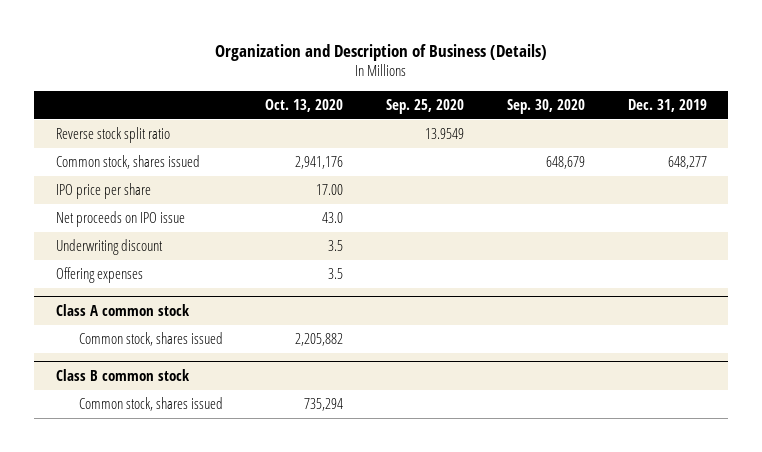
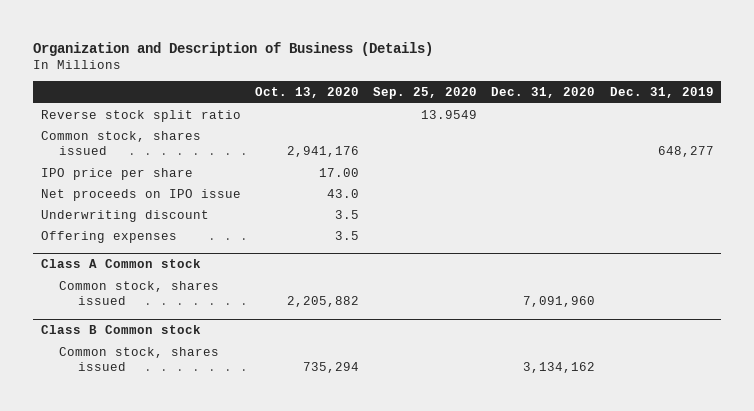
- | Oct. 13, 2020 | Sep. 25, 2020 | Sep. 30, 2020 | Dec. 31, 2019
+ | Oct. 13, 2020 | Sep. 25, 2020 | Dec. 31, 2020 | Dec. 31, 2019
- Class A common stock
+ Class A Common stock
- Class B common stock
+ Class B Common stock

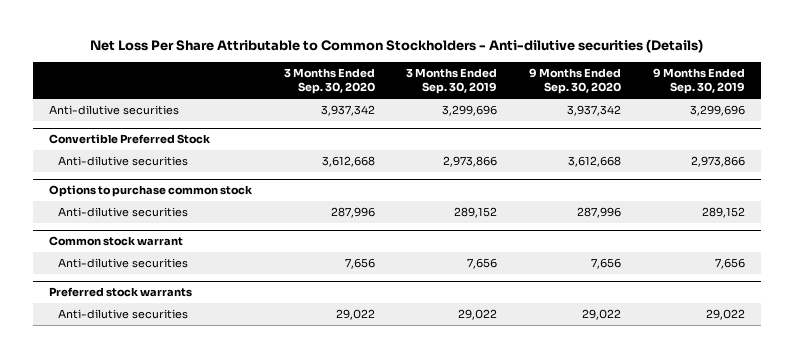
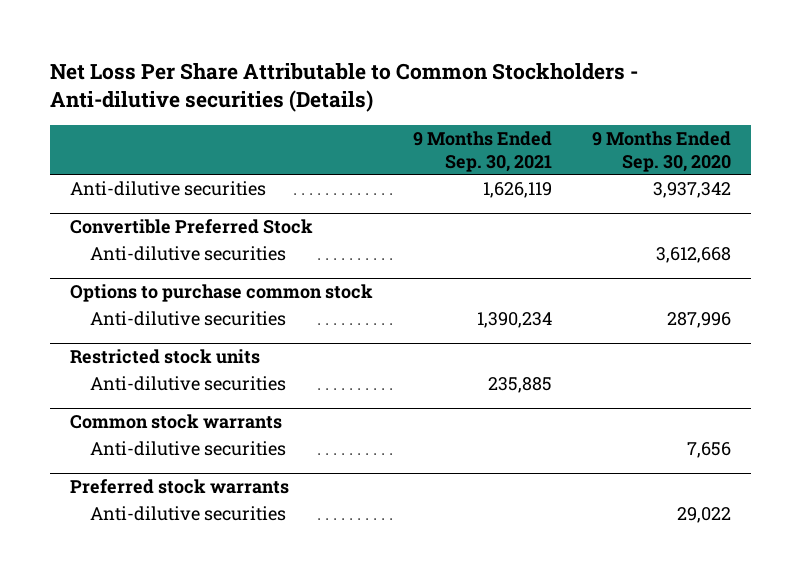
- | 3 Months Ended Sep. 30, 2020 | 3 Months Ended Sep. 30, 2019 | 9 Months Ended Sep. 30, 2020 | 9 Months Ended Sep. 30, 2019
+ | 9 Months Ended Sep. 30, 2021 | 9 Months Ended Sep. 30, 2020
- Common stock warrant
+ Restricted stock units
+ Anti-dilutive securities | 235,885 |
+ Common stock warrants

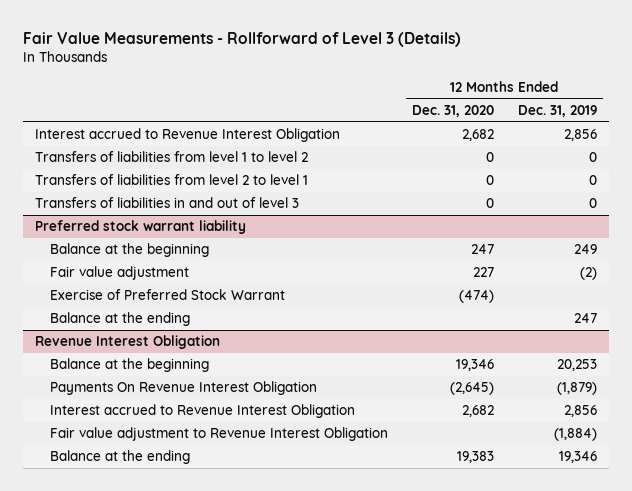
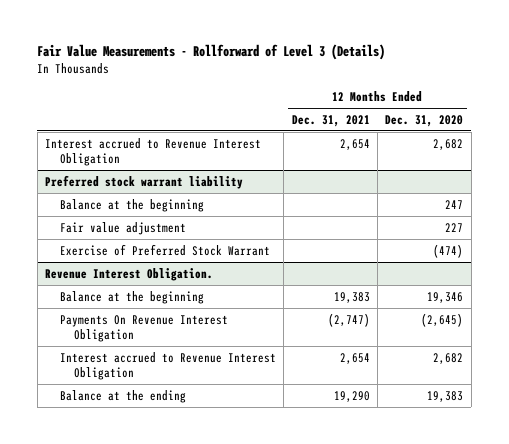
- | 12 Months Ended Dec. 31, 2020 | 12 Months Ended Dec. 31, 2019
+ | 12 Months Ended Dec. 31, 2021 | 12 Months Ended Dec. 31, 2020
- Transfers of liabilities from level 1 to level 2 | 0 | 0
- Transfers of liabilities from level 2 to level 1 | 0 | 0
- Transfers of liabilities in and out of level 3 | 0 | 0
@ Preferred stock warrant liability
- Balance at the ending | | 247
- Revenue Interest Obligation
+ Revenue Interest Obligation.
- Fair value adjustment to Revenue Interest Obligation | | (1,884)

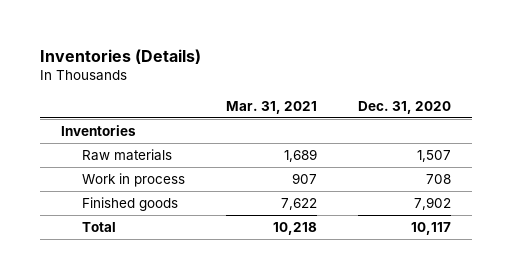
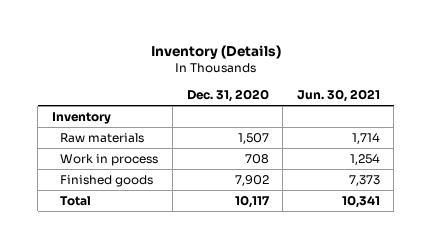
- Inventories (Details)
+ Inventory (Details)
- | Mar. 31, 2021 | Dec. 31, 2020
+ | Dec. 31, 2020 | Jun. 30, 2021
- Inventories
+ Inventory

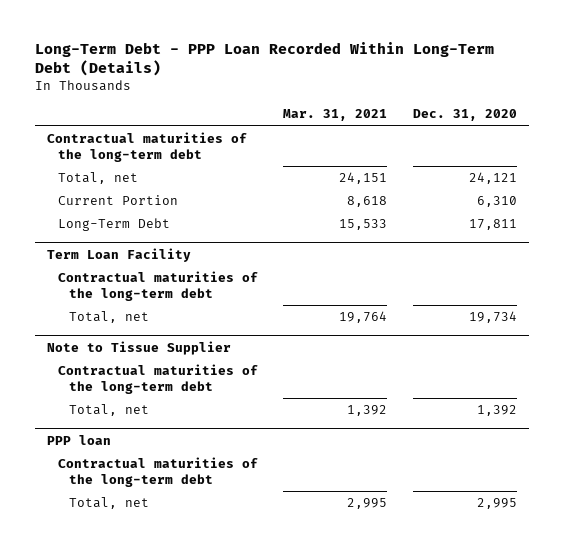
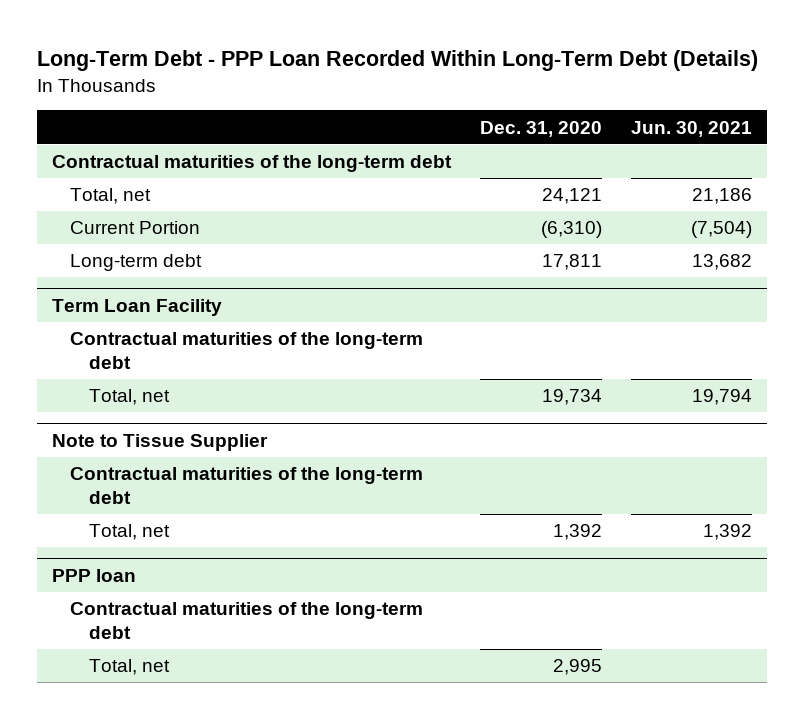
- | Mar. 31, 2021 | Dec. 31, 2020
+ | Dec. 31, 2020 | Jun. 30, 2021
- Current Portion | 8,618 | 6,310
- Long-Term Debt | 15,533 | 17,811
+ Current Portion | (6,310) | (7,504)
+ Long-term debt | 17,811 | 13,682

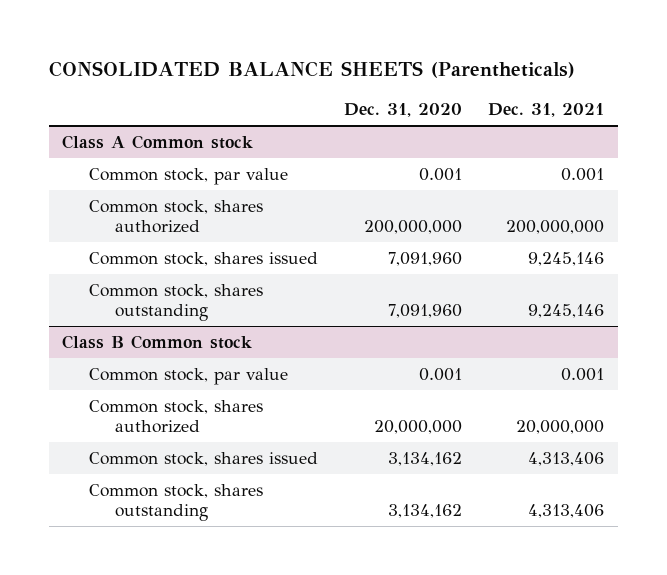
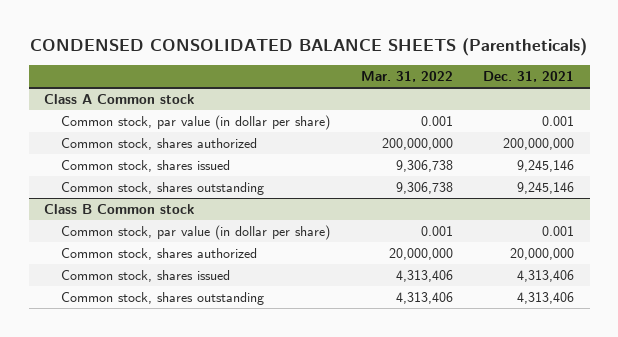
- CONSOLIDATED BALANCE SHEETS (Parentheticals)
+ CONDENSED CONSOLIDATED BALANCE SHEETS (Parentheticals)
- | Dec. 31, 2020 | Dec. 31, 2021
+ | Mar. 31, 2022 | Dec. 31, 2021
@ Class A Common stock
- Common stock, par value | 0.001 | 0.001
+ Common stock, par value (in dollar per share) | 0.001 | 0.001
@ Class B Common stock
- Common stock, par value | 0.001 | 0.001
+ Common stock, par value (in dollar per share) | 0.001 | 0.001

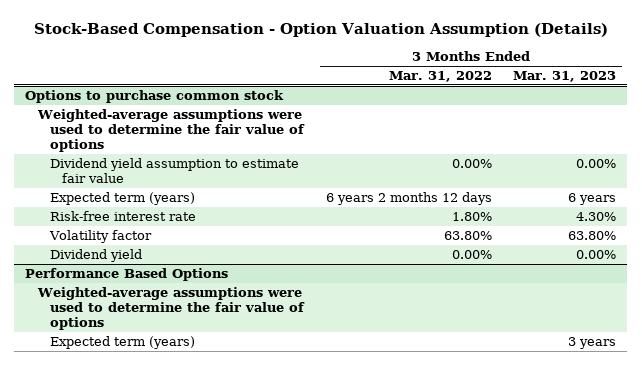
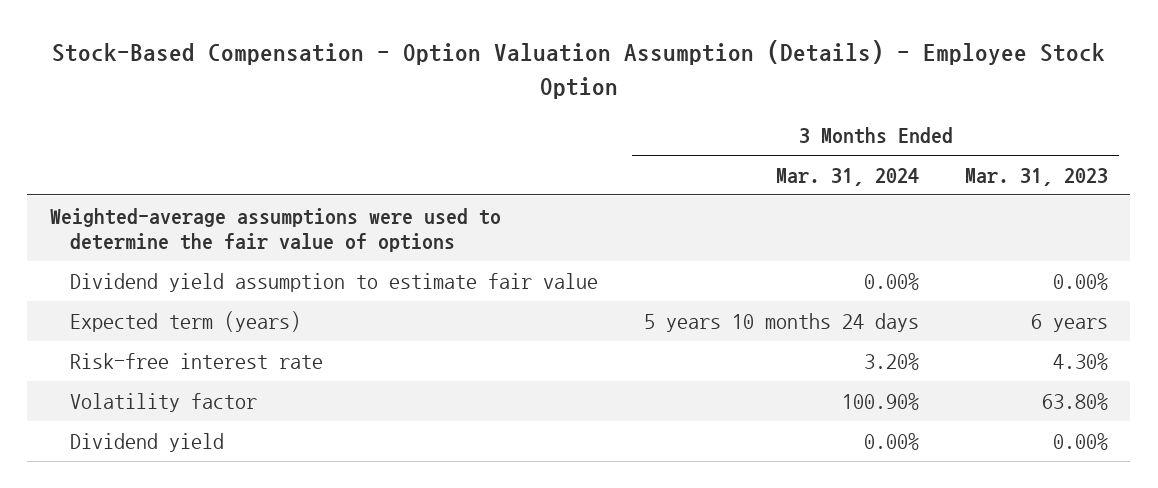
- Stock-Based Compensation - Option Valuation Assumption (Details)
+ Stock-Based Compensation - Option Valuation Assumption (Details) - Employee Stock Option
- | 3 Months Ended Mar. 31, 2022 | 3 Months Ended Mar. 31, 2023
+ | 3 Months Ended Mar. 31, 2024 | 3 Months Ended Mar. 31, 2023
- Options to purchase common stock
- Performance Based Options
- Weighted-average assumptions were used to determine the fair value of options
- Expected term (years) | | 3 years

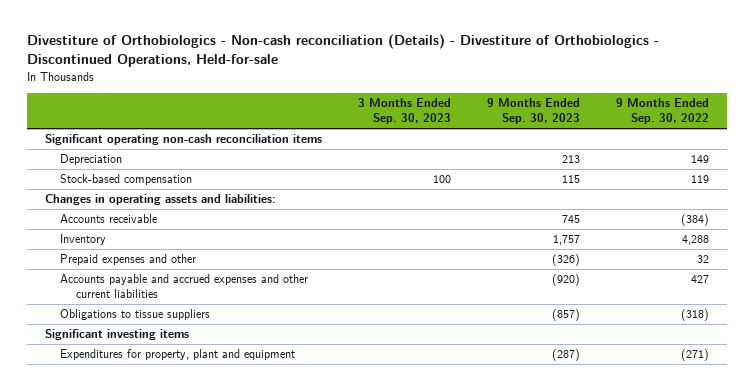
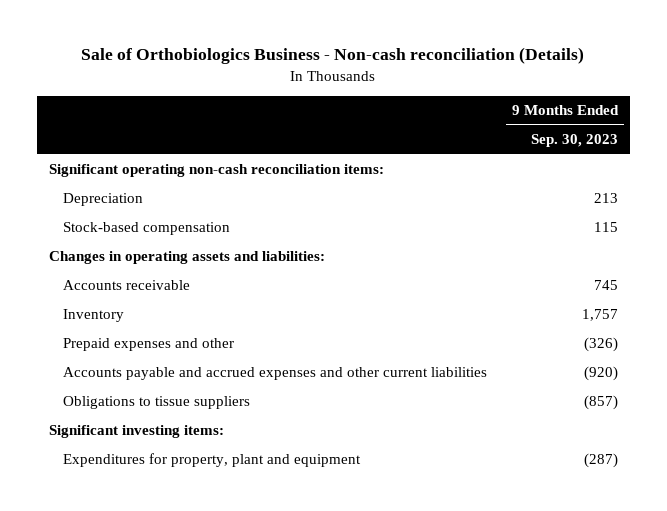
- Divestiture of Orthobiologics - Non-cash reconciliation (Details) - Divestiture of Orthobiologics - Discontinued Operations, Held-for-sale
+ Sale of Orthobiologics Business - Non-cash reconciliation (Details)
- | 3 Months Ended Sep. 30, 2023 | 9 Months Ended Sep. 30, 2023 | 9 Months Ended Sep. 30, 2022
+ | 9 Months Ended Sep. 30, 2023
- Significant operating non-cash reconciliation items
+ Significant operating non-cash reconciliation items:
- Significant investing items
+ Significant investing items:

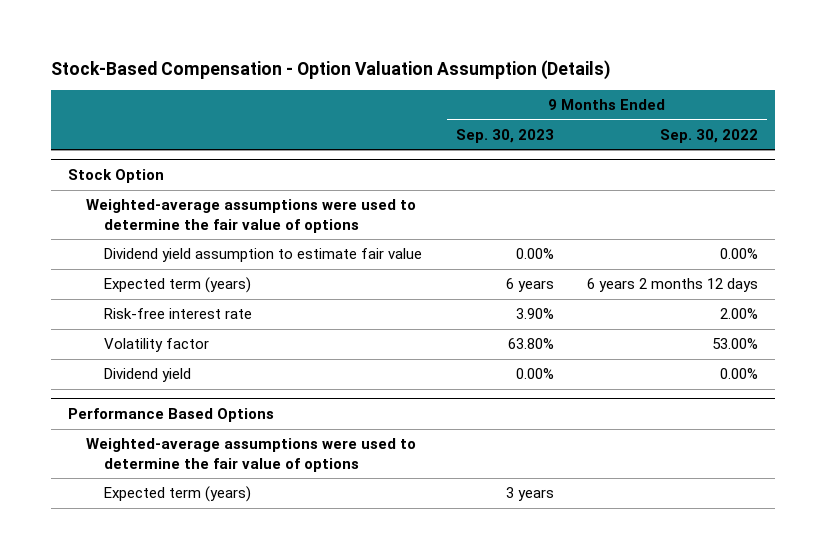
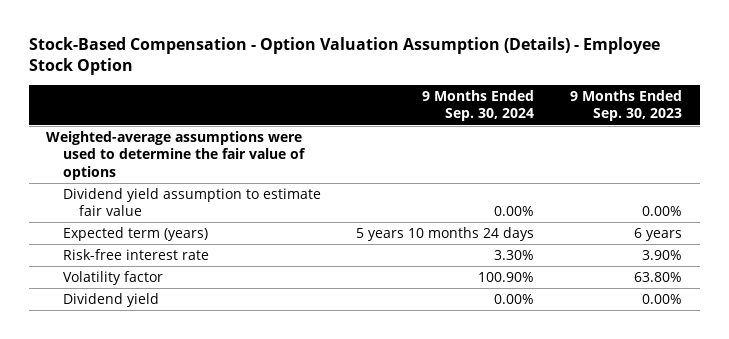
- Stock-Based Compensation - Option Valuation Assumption (Details)
+ Stock-Based Compensation - Option Valuation Assumption (Details) - Employee Stock Option
- | 9 Months Ended Sep. 30, 2023 | 9 Months Ended Sep. 30, 2022
+ | 9 Months Ended Sep. 30, 2024 | 9 Months Ended Sep. 30, 2023
- Stock Option
- Performance Based Options
- Weighted-average assumptions were used to determine the fair value of options
- Expected term (years) | 3 years |

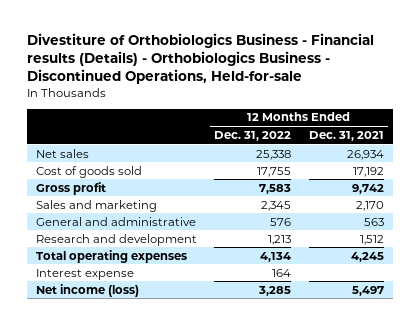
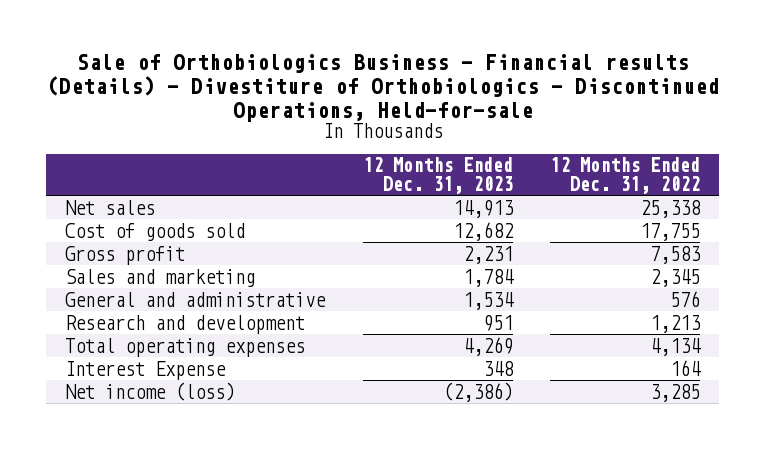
- Divestiture of Orthobiologics Business - Financial results (Details) - Orthobiologics Business - Discontinued Operations, Held-for-sale
+ Sale of Orthobiologics Business - Financial results (Details) - Divestiture of Orthobiologics - Discontinued Operations, Held-for-sale
- | 12 Months Ended Dec. 31, 2022 | 12 Months Ended Dec. 31, 2021
+ | 12 Months Ended Dec. 31, 2023 | 12 Months Ended Dec. 31, 2022
- Interest expense | 164 |
+ Interest Expense | 348 | 164

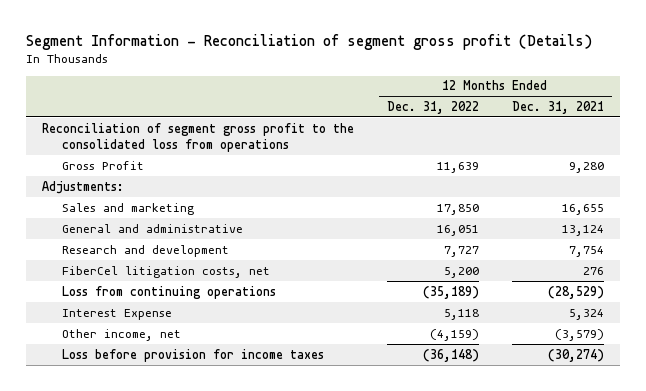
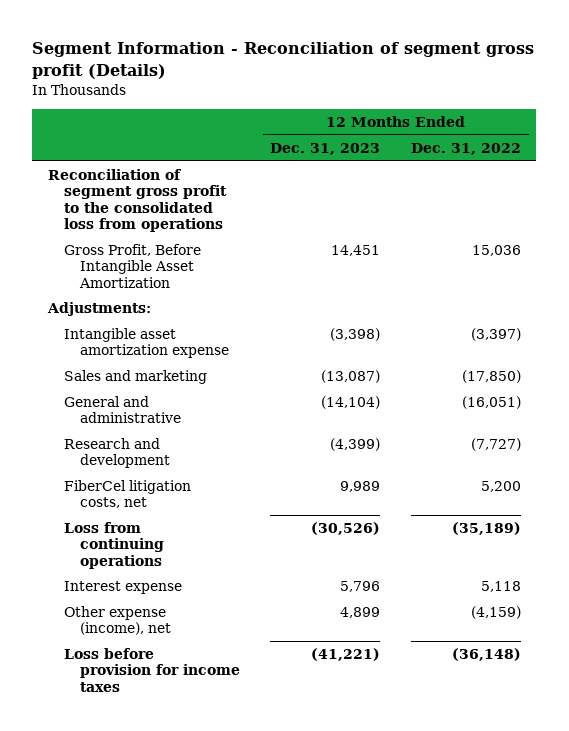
- | 12 Months Ended Dec. 31, 2022 | 12 Months Ended Dec. 31, 2021
+ | 12 Months Ended Dec. 31, 2023 | 12 Months Ended Dec. 31, 2022
- Gross Profit | 11,639 | 9,280
+ Gross Profit, Before Intangible Asset Amortization | 14,451 | 15,036
- Sales and marketing | 17,850 | 16,655
- General and administrative | 16,051 | 13,124
- Research and development | 7,727 | 7,754
+ Intangible asset amortization expense | (3,398) | (3,397)
+ Sales and marketing | (13,087) | (17,850)
+ General and administrative | (14,104) | (16,051)
+ Research and development | (4,399) | (7,727)
- Interest Expense | 5,118 | 5,324
- Other income, net | (4,159) | (3,579)
+ Interest expense | 5,796 | 5,118
+ Other expense (income), net | 4,899 | (4,159)

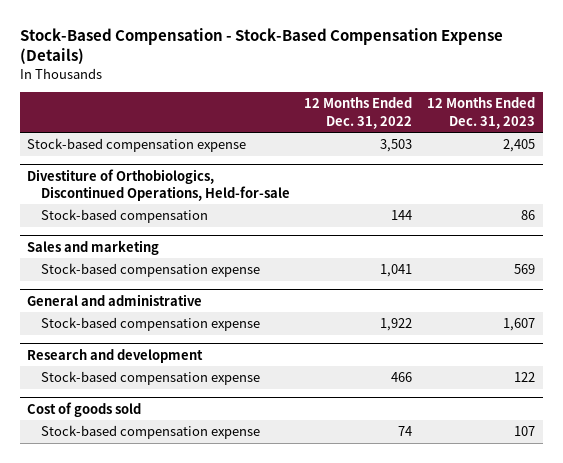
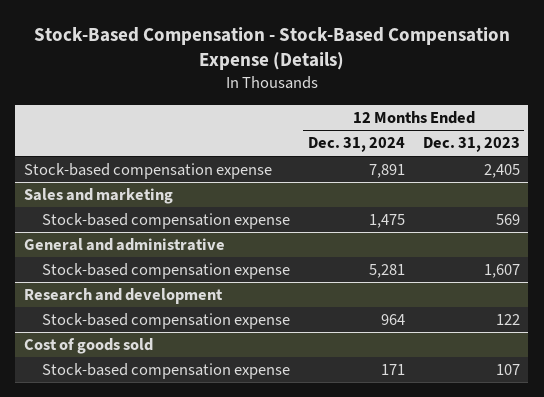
- | 12 Months Ended Dec. 31, 2022 | 12 Months Ended Dec. 31, 2023
+ | 12 Months Ended Dec. 31, 2024 | 12 Months Ended Dec. 31, 2023
- Divestiture of Orthobiologics, Discontinued Operations, Held-for-sale
- Stock-based compensation | 144 | 86

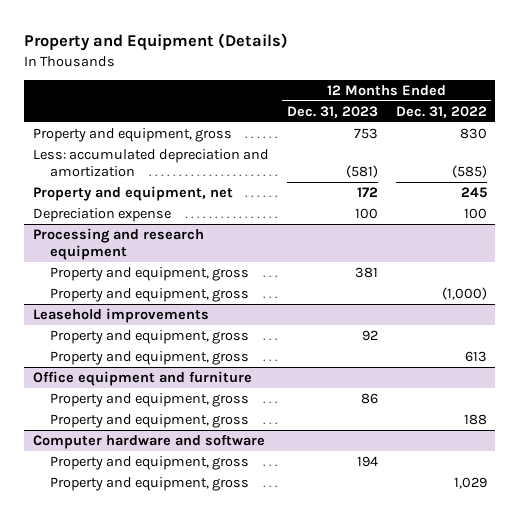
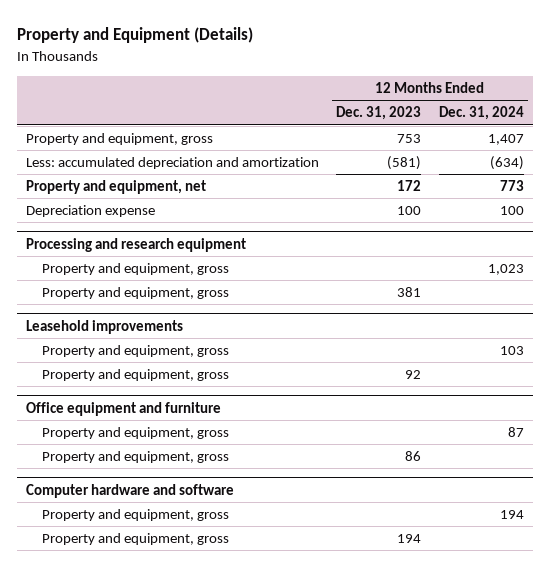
- | 12 Months Ended Dec. 31, 2023 | 12 Months Ended Dec. 31, 2022
+ | 12 Months Ended Dec. 31, 2023 | 12 Months Ended Dec. 31, 2024
@ Processing and research equipment
moved down: Property and equipment, gross | 381 |
@ Leasehold improvements
moved down: Property and equipment, gross | 92 |
@ Office equipment and furniture
moved down: Property and equipment, gross | 86 |
@ Computer hardware and software
moved down: Property and equipment, gross | 194 |

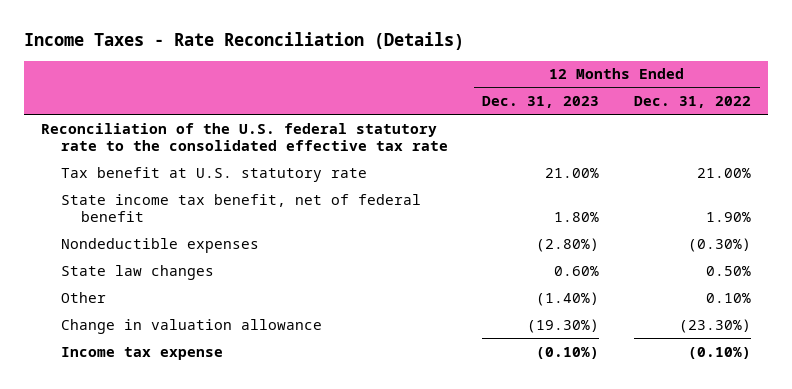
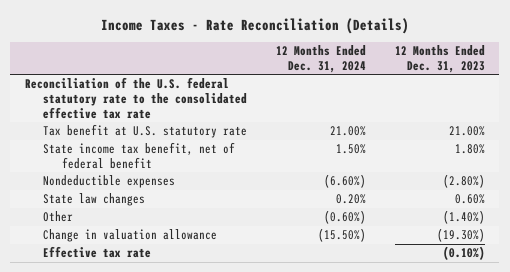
- | 12 Months Ended Dec. 31, 2023 | 12 Months Ended Dec. 31, 2022
+ | 12 Months Ended Dec. 31, 2024 | 12 Months Ended Dec. 31, 2023
- Income tax expense | (0.10%) | (0.10%)
+ Effective tax rate | | (0.10%)

